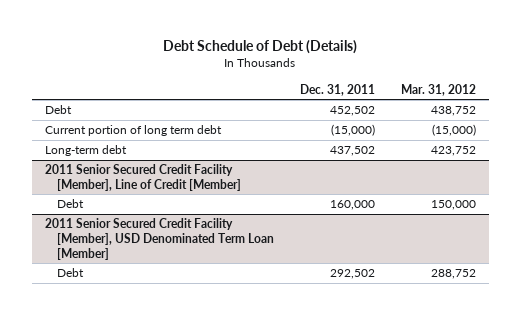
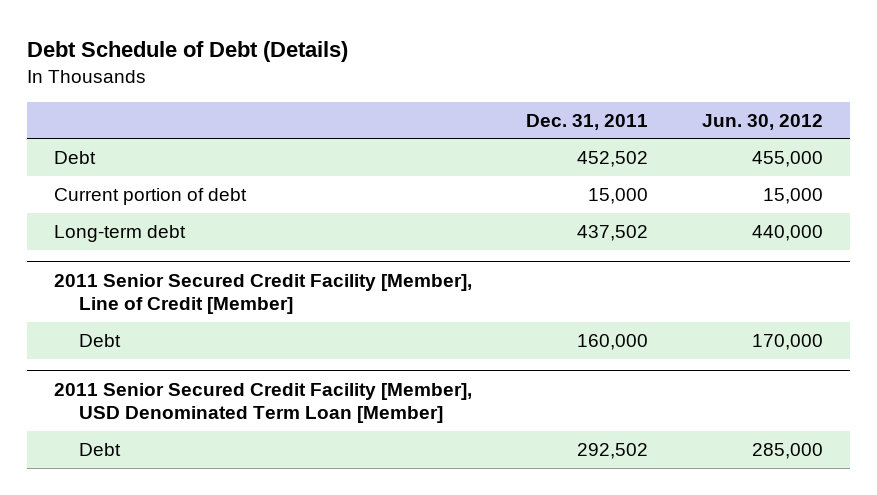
- | Dec. 31, 2011 | Mar. 31, 2012
+ | Dec. 31, 2011 | Jun. 30, 2012
- Current portion of long term debt | (15,000) | (15,000)
+ Current portion of debt | 15,000 | 15,000

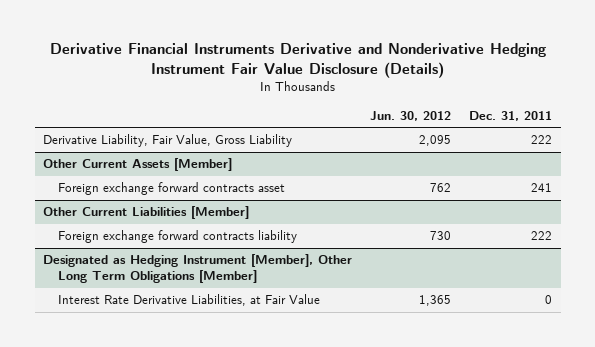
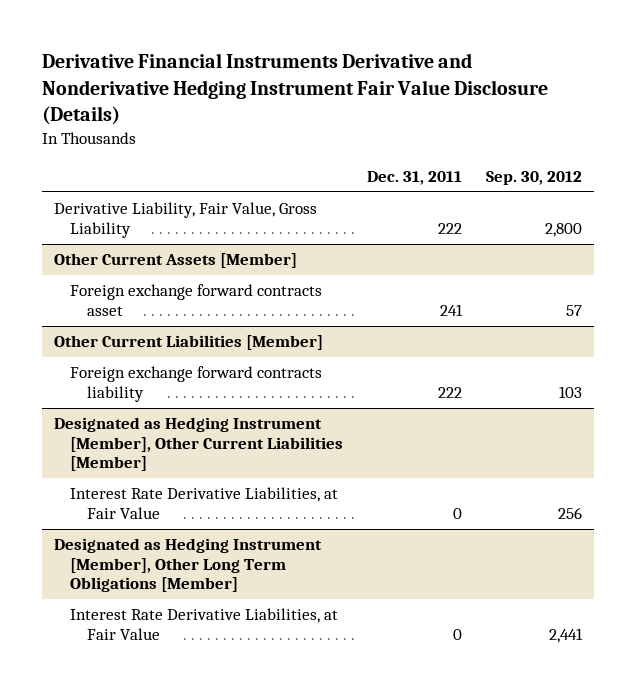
- | Jun. 30, 2012 | Dec. 31, 2011
+ | Dec. 31, 2011 | Sep. 30, 2012
+ Designated as Hedging Instrument [Member], Other Current Liabilities [Member]
+ Interest Rate Derivative Liabilities, at Fair Value | 0 | 256

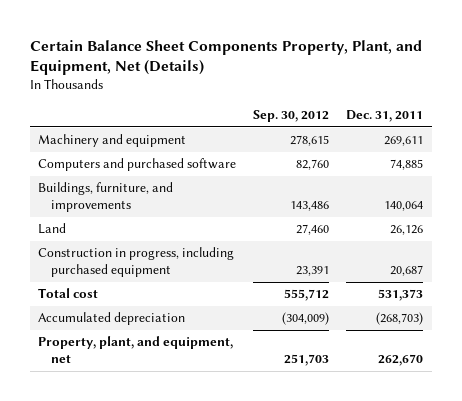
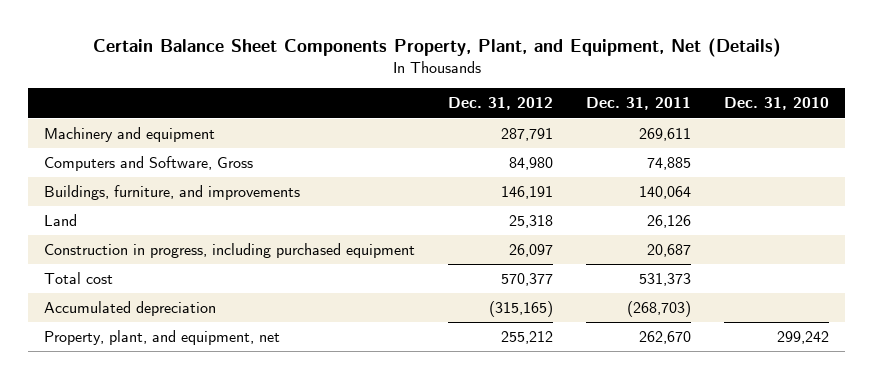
- | Sep. 30, 2012 | Dec. 31, 2011
+ | Dec. 31, 2012 | Dec. 31, 2011 | Dec. 31, 2010
- Computers and purchased software | 82,760 | 74,885
+ Computers and Software, Gross | 84,980 | 74,885 |

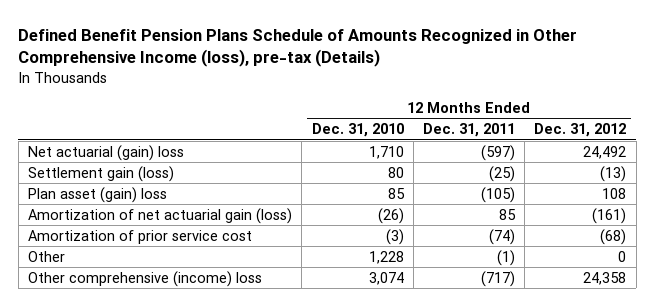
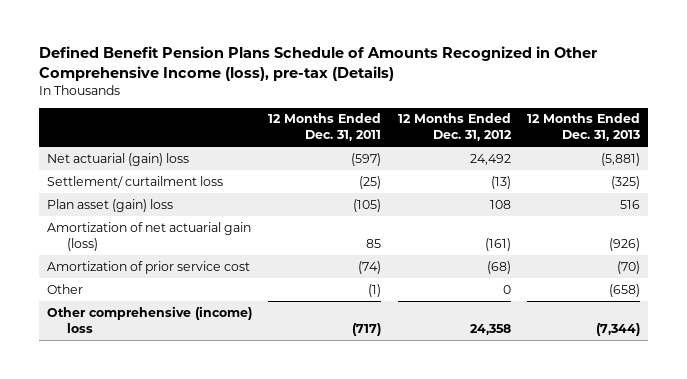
- | 12 Months Ended Dec. 31, 2010 | 12 Months Ended Dec. 31, 2011 | 12 Months Ended Dec. 31, 2012
+ | 12 Months Ended Dec. 31, 2011 | 12 Months Ended Dec. 31, 2012 | 12 Months Ended Dec. 31, 2013
- Settlement gain (loss) | 80 | (25) | (13)
+ Settlement/ curtailment loss | (25) | (13) | (325)

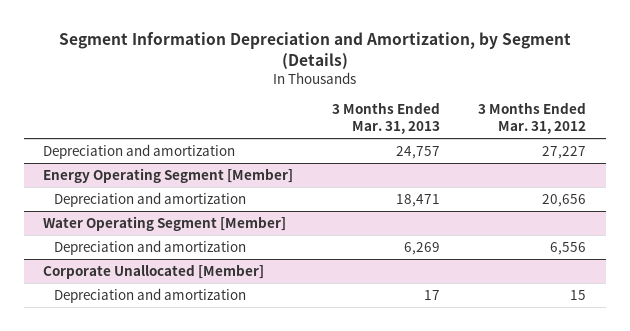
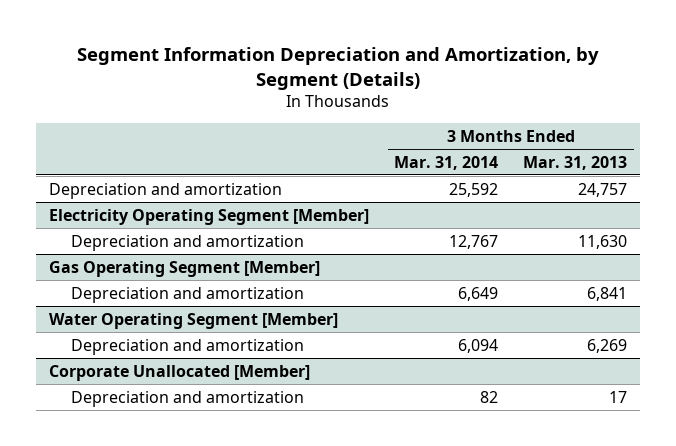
- | 3 Months Ended Mar. 31, 2013 | 3 Months Ended Mar. 31, 2012
+ | 3 Months Ended Mar. 31, 2014 | 3 Months Ended Mar. 31, 2013
- Energy Operating Segment [Member]
- Depreciation and amortization | 18,471 | 20,656
+ Electricity Operating Segment [Member]
+ Depreciation and amortization | 12,767 | 11,630
+ Gas Operating Segment [Member]
+ Depreciation and amortization | 6,649 | 6,841

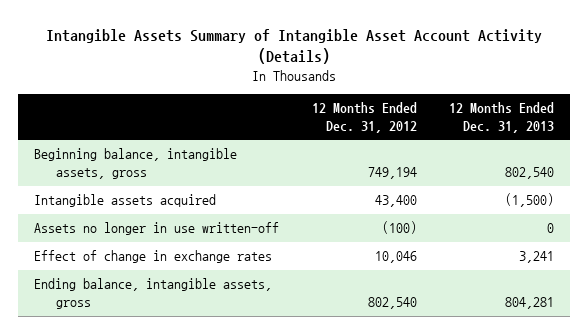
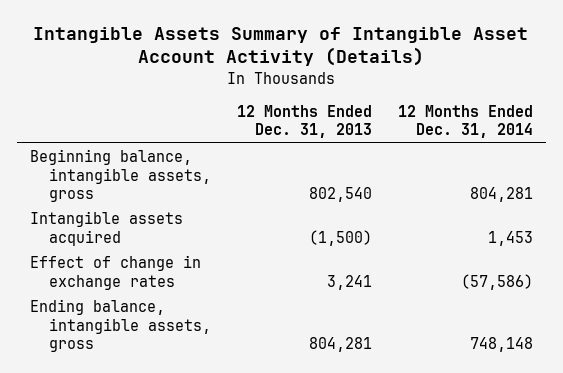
- | 12 Months Ended Dec. 31, 2012 | 12 Months Ended Dec. 31, 2013
+ | 12 Months Ended Dec. 31, 2013 | 12 Months Ended Dec. 31, 2014
- Assets no longer in use written-off | (100) | 0

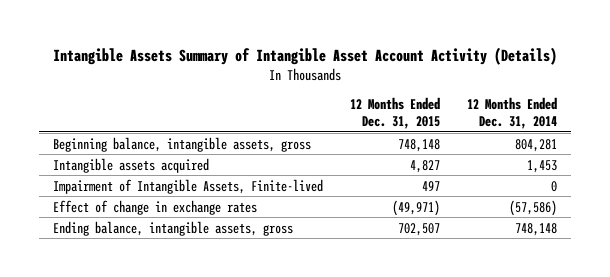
- | 12 Months Ended Dec. 31, 2013 | 12 Months Ended Dec. 31, 2014
+ | 12 Months Ended Dec. 31, 2015 | 12 Months Ended Dec. 31, 2014
+ Impairment of Intangible Assets, Finite-lived | 497 | 0

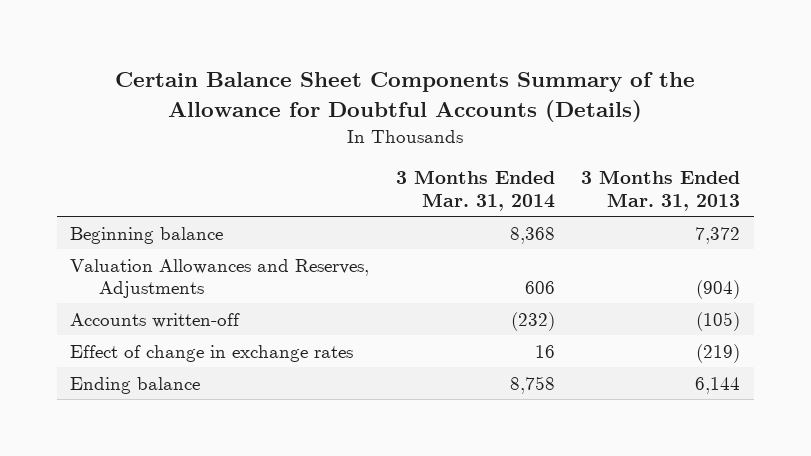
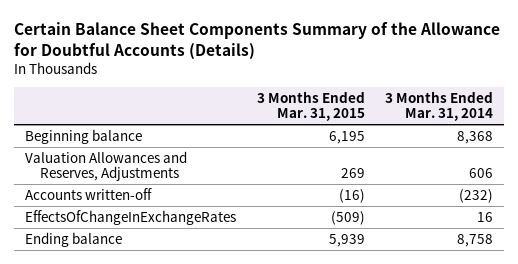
- | 3 Months Ended Mar. 31, 2014 | 3 Months Ended Mar. 31, 2013
+ | 3 Months Ended Mar. 31, 2015 | 3 Months Ended Mar. 31, 2014
- Effect of change in exchange rates | 16 | (219)
+ EffectsOfChangeInExchangeRates | (509) | 16

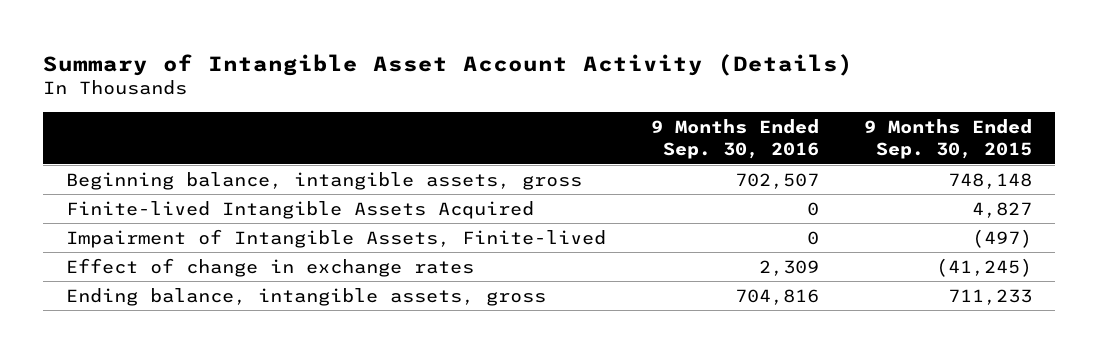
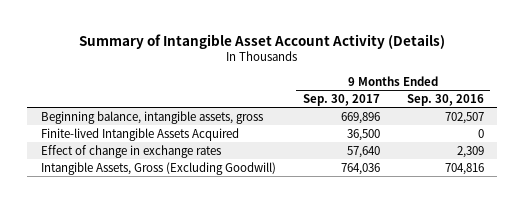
- | 9 Months Ended Sep. 30, 2016 | 9 Months Ended Sep. 30, 2015
+ | 9 Months Ended Sep. 30, 2017 | 9 Months Ended Sep. 30, 2016
- Impairment of Intangible Assets, Finite-lived | 0 | (497)
- Ending balance, intangible assets, gross | 704,816 | 711,233
+ Intangible Assets, Gross (Excluding Goodwill) | 764,036 | 704,816

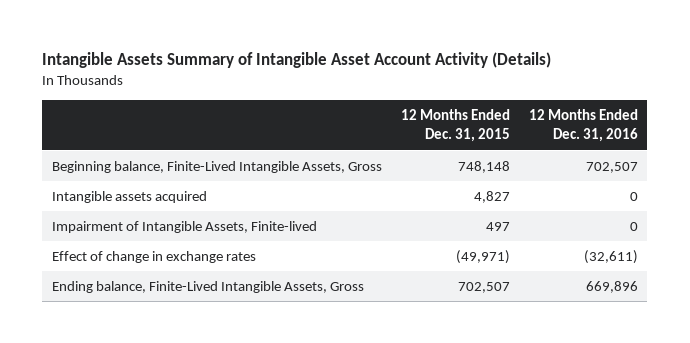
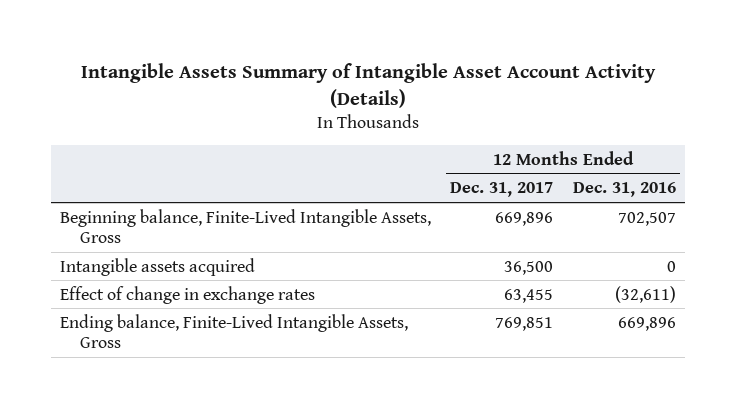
- | 12 Months Ended Dec. 31, 2015 | 12 Months Ended Dec. 31, 2016
+ | 12 Months Ended Dec. 31, 2017 | 12 Months Ended Dec. 31, 2016
- Impairment of Intangible Assets, Finite-lived | 497 | 0

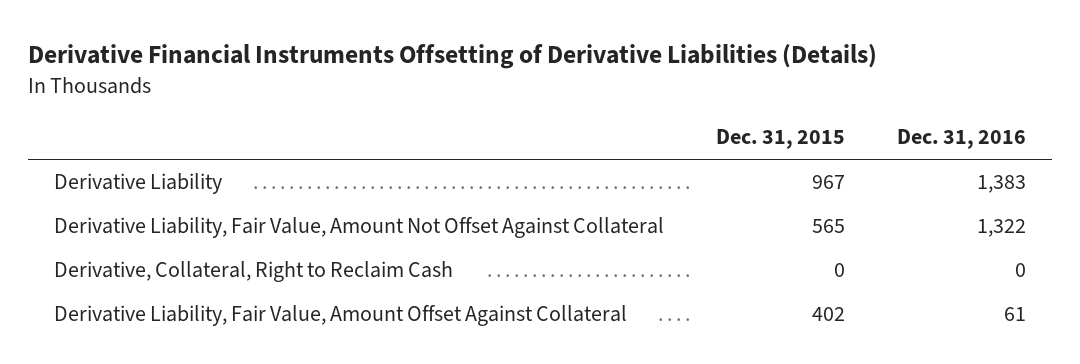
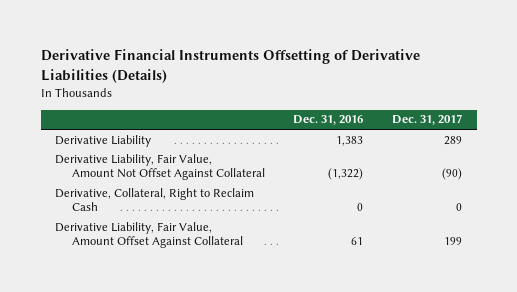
- | Dec. 31, 2015 | Dec. 31, 2016
+ | Dec. 31, 2016 | Dec. 31, 2017
- Derivative Liability, Fair Value, Amount Not Offset Against Collateral | 565 | 1,322
+ Derivative Liability, Fair Value, Amount Not Offset Against Collateral | (1,322) | (90)

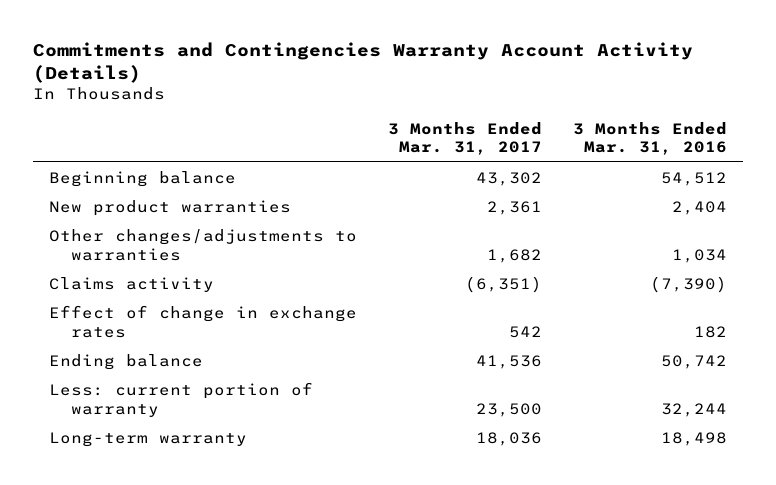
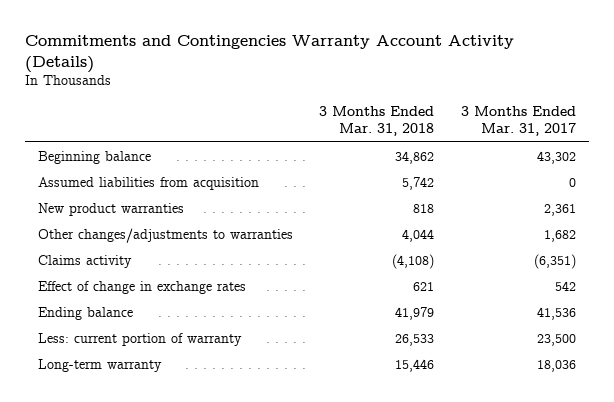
- | 3 Months Ended Mar. 31, 2017 | 3 Months Ended Mar. 31, 2016
+ | 3 Months Ended Mar. 31, 2018 | 3 Months Ended Mar. 31, 2017
+ Assumed liabilities from acquisition | 5,742 | 0

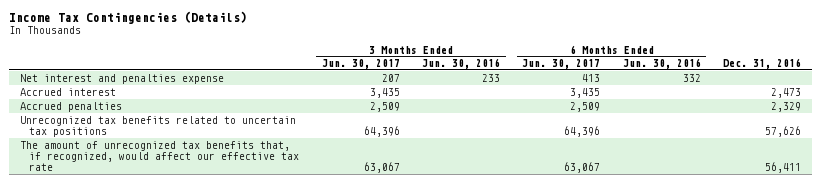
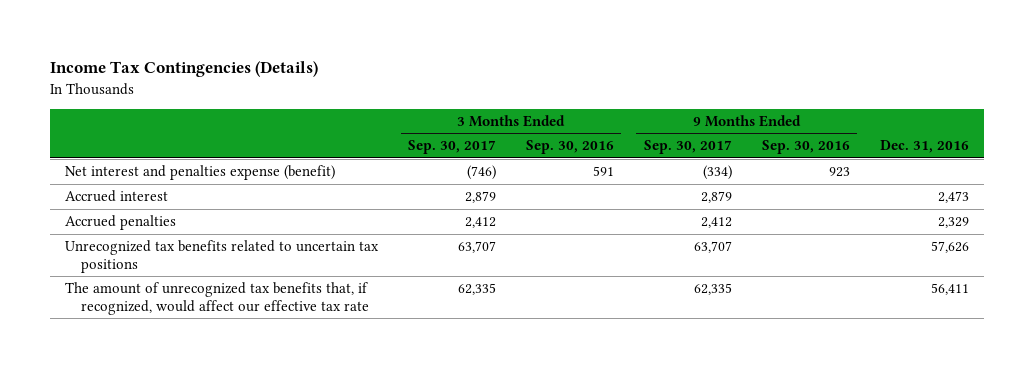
- | 3 Months Ended Jun. 30, 2017 | 3 Months Ended Jun. 30, 2016 | 6 Months Ended Jun. 30, 2017 | 6 Months Ended Jun. 30, 2016 | Dec. 31, 2016
+ | 3 Months Ended Sep. 30, 2017 | 3 Months Ended Sep. 30, 2016 | 9 Months Ended Sep. 30, 2017 | 9 Months Ended Sep. 30, 2016 | Dec. 31, 2016
- Net interest and penalties expense | 207 | 233 | 413 | 332 |
+ Net interest and penalties expense (benefit) | (746) | 591 | (334) | 923 |

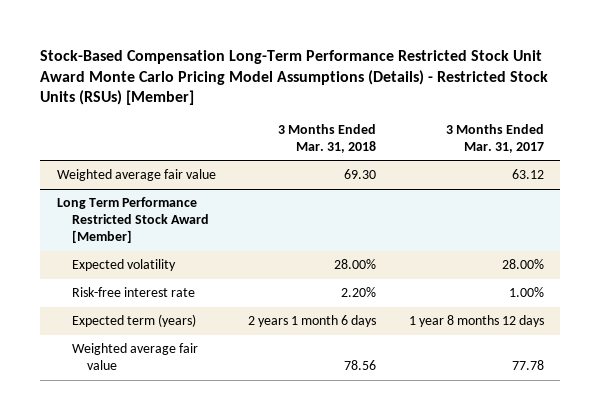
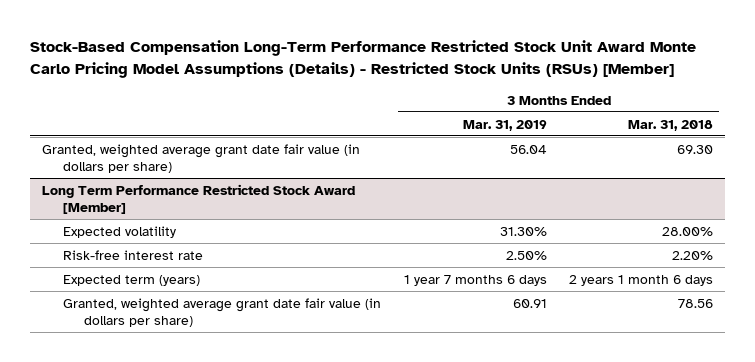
- | 3 Months Ended Mar. 31, 2018 | 3 Months Ended Mar. 31, 2017
+ | 3 Months Ended Mar. 31, 2019 | 3 Months Ended Mar. 31, 2018
- Weighted average fair value | 69.30 | 63.12
+ Granted, weighted average grant date fair value (in dollars per share) | 56.04 | 69.30
@ Long Term Performance Restricted Stock Award [Member]
- Weighted average fair value | 78.56 | 77.78
+ Granted, weighted average grant date fair value (in dollars per share) | 60.91 | 78.56

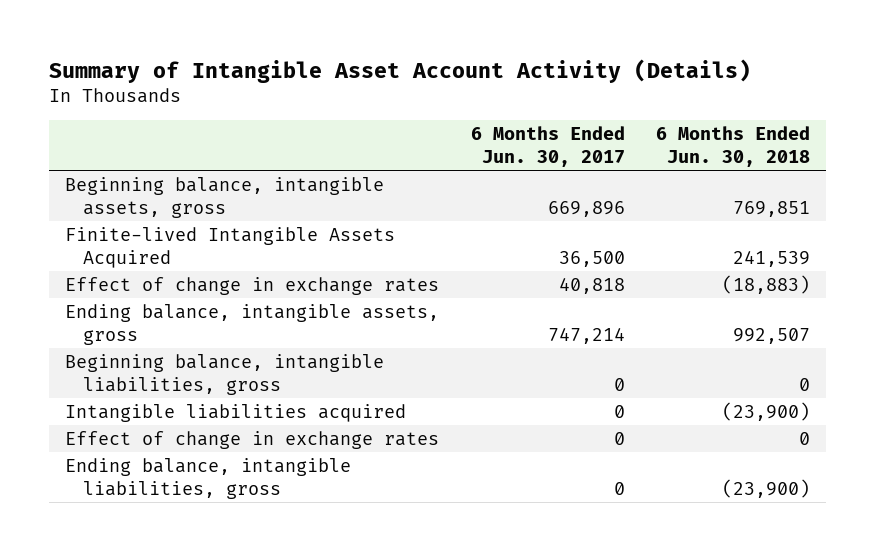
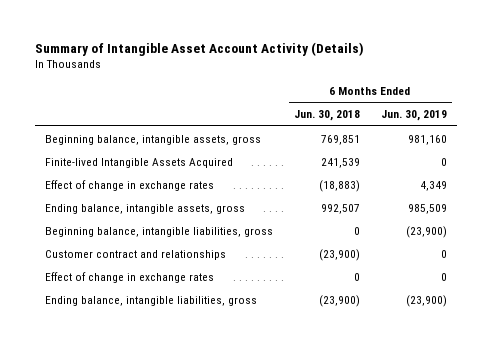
- | 6 Months Ended Jun. 30, 2017 | 6 Months Ended Jun. 30, 2018
+ | 6 Months Ended Jun. 30, 2018 | 6 Months Ended Jun. 30, 2019
- Intangible liabilities acquired | 0 | (23,900)
+ Customer contract and relationships | (23,900) | 0

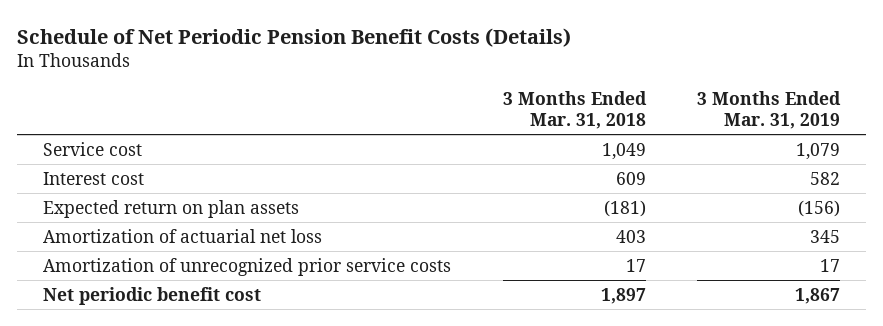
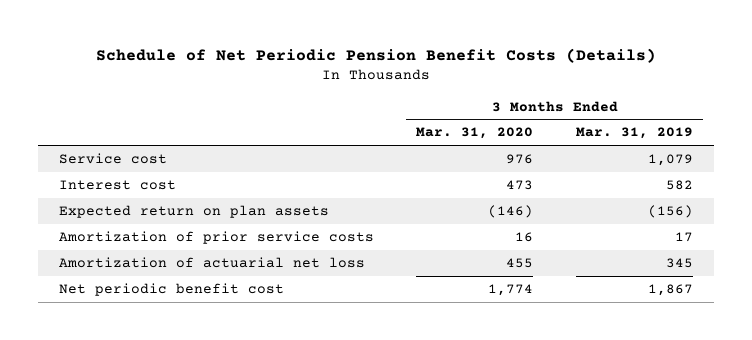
- | 3 Months Ended Mar. 31, 2018 | 3 Months Ended Mar. 31, 2019
+ | 3 Months Ended Mar. 31, 2020 | 3 Months Ended Mar. 31, 2019
+ Amortization of prior service costs | 16 | 17
- Amortization of unrecognized prior service costs | 17 | 17

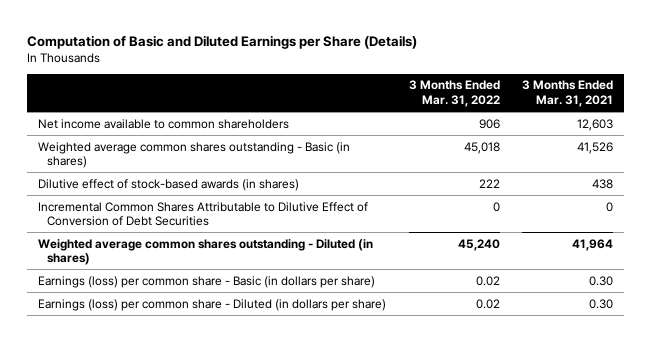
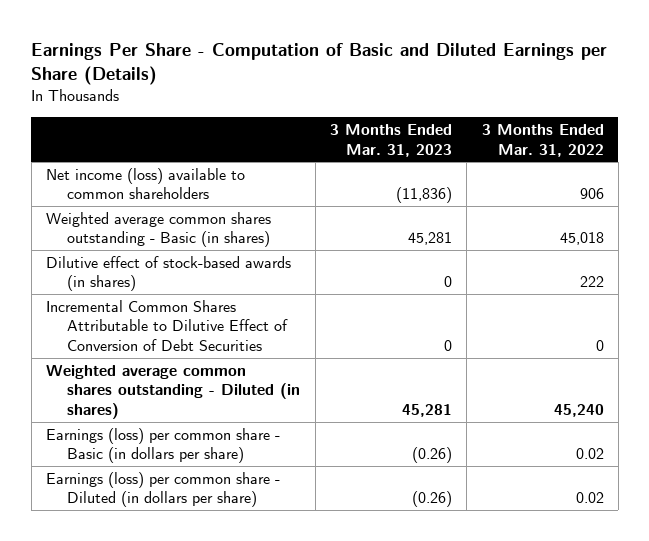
- Computation of Basic and Diluted Earnings per Share (Details)
+ Earnings Per Share - Computation of Basic and Diluted Earnings per Share (Details)
- | 3 Months Ended Mar. 31, 2022 | 3 Months Ended Mar. 31, 2021
+ | 3 Months Ended Mar. 31, 2023 | 3 Months Ended Mar. 31, 2022
- Net income available to common shareholders | 906 | 12,603
+ Net income (loss) available to common shareholders | (11,836) | 906

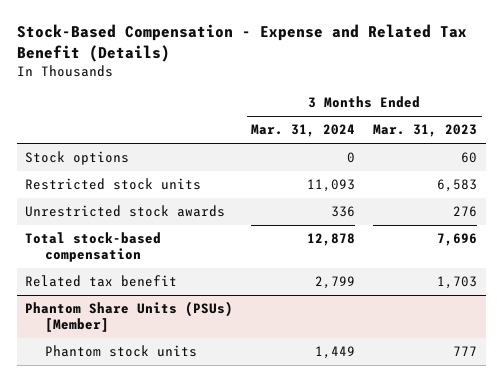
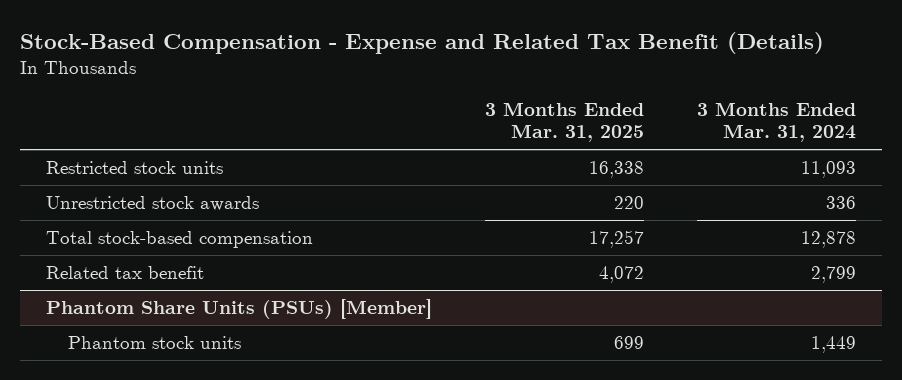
- | 3 Months Ended Mar. 31, 2024 | 3 Months Ended Mar. 31, 2023
+ | 3 Months Ended Mar. 31, 2025 | 3 Months Ended Mar. 31, 2024
- Stock options | 0 | 60

